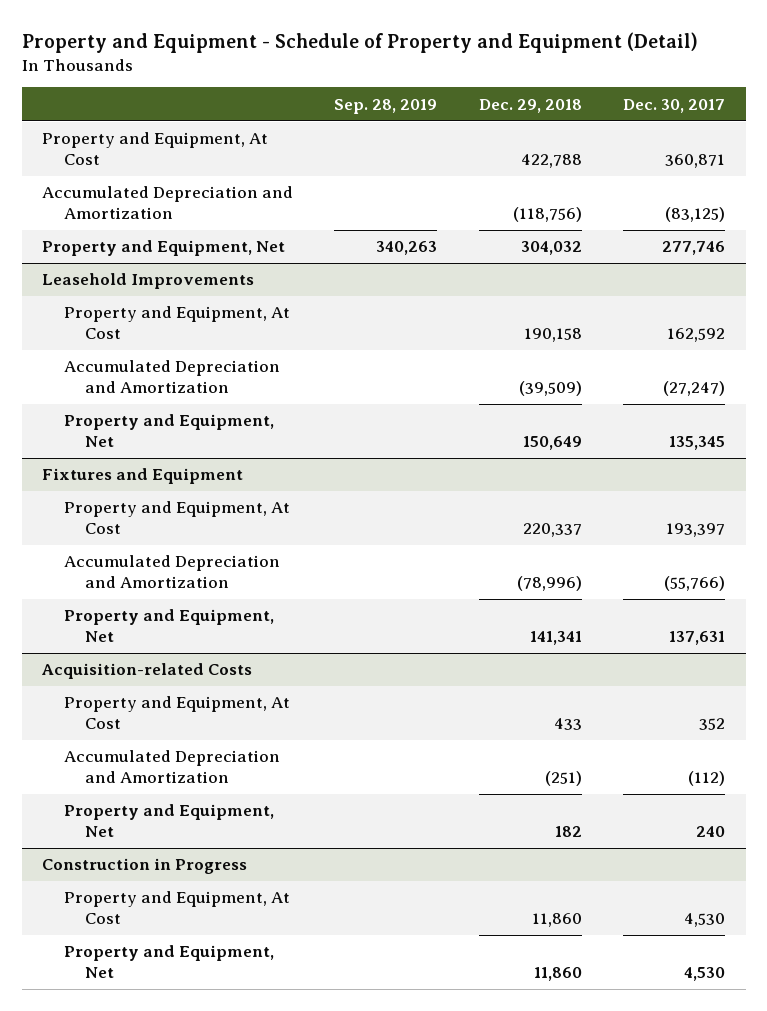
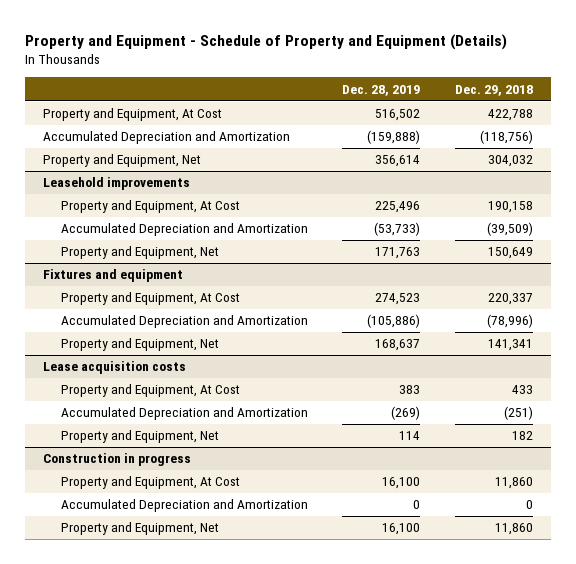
- Property and Equipment - Schedule of Property and Equipment (Detail)
+ Property and Equipment - Schedule of Property and Equipment (Details)
- | Sep. 28, 2019 | Dec. 29, 2018 | Dec. 30, 2017
+ | Dec. 28, 2019 | Dec. 29, 2018
- Leasehold Improvements
+ Leasehold improvements
- Fixtures and Equipment
+ Fixtures and equipment
- Acquisition-related Costs
+ Lease acquisition costs
- Construction in Progress
+ Construction in progress
+ Accumulated Depreciation and Amortization | 0 | 0

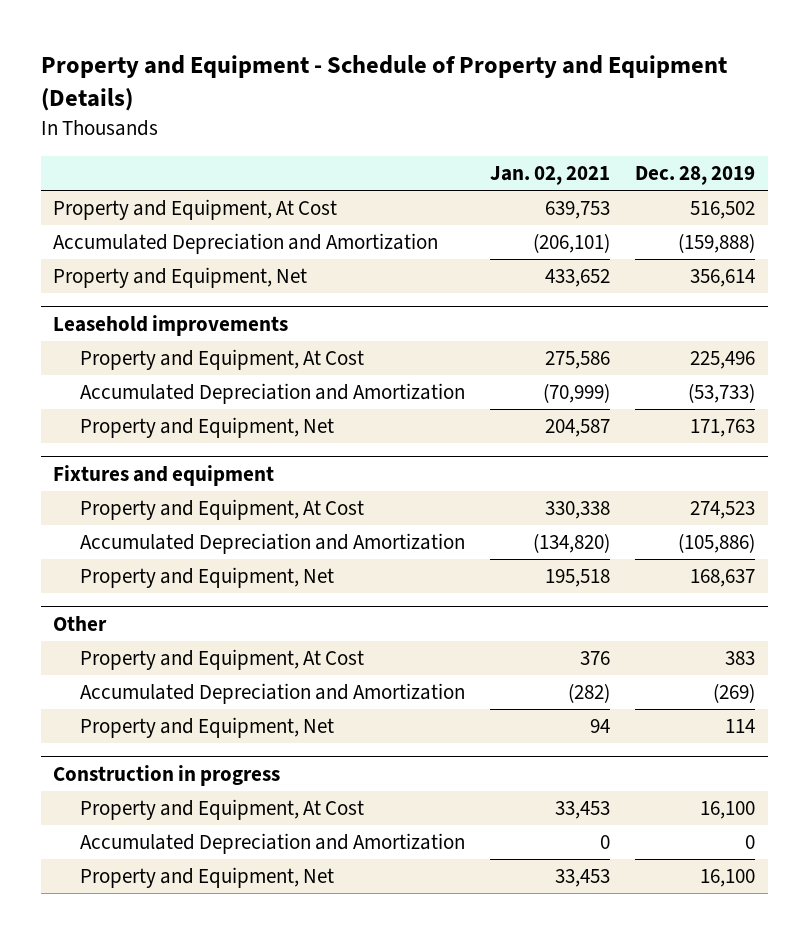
- | Dec. 28, 2019 | Dec. 29, 2018
+ | Jan. 02, 2021 | Dec. 28, 2019
- Lease acquisition costs
+ Other

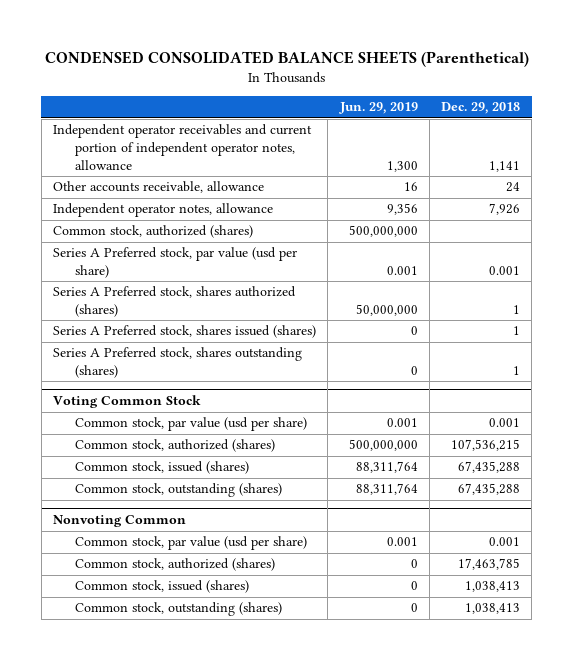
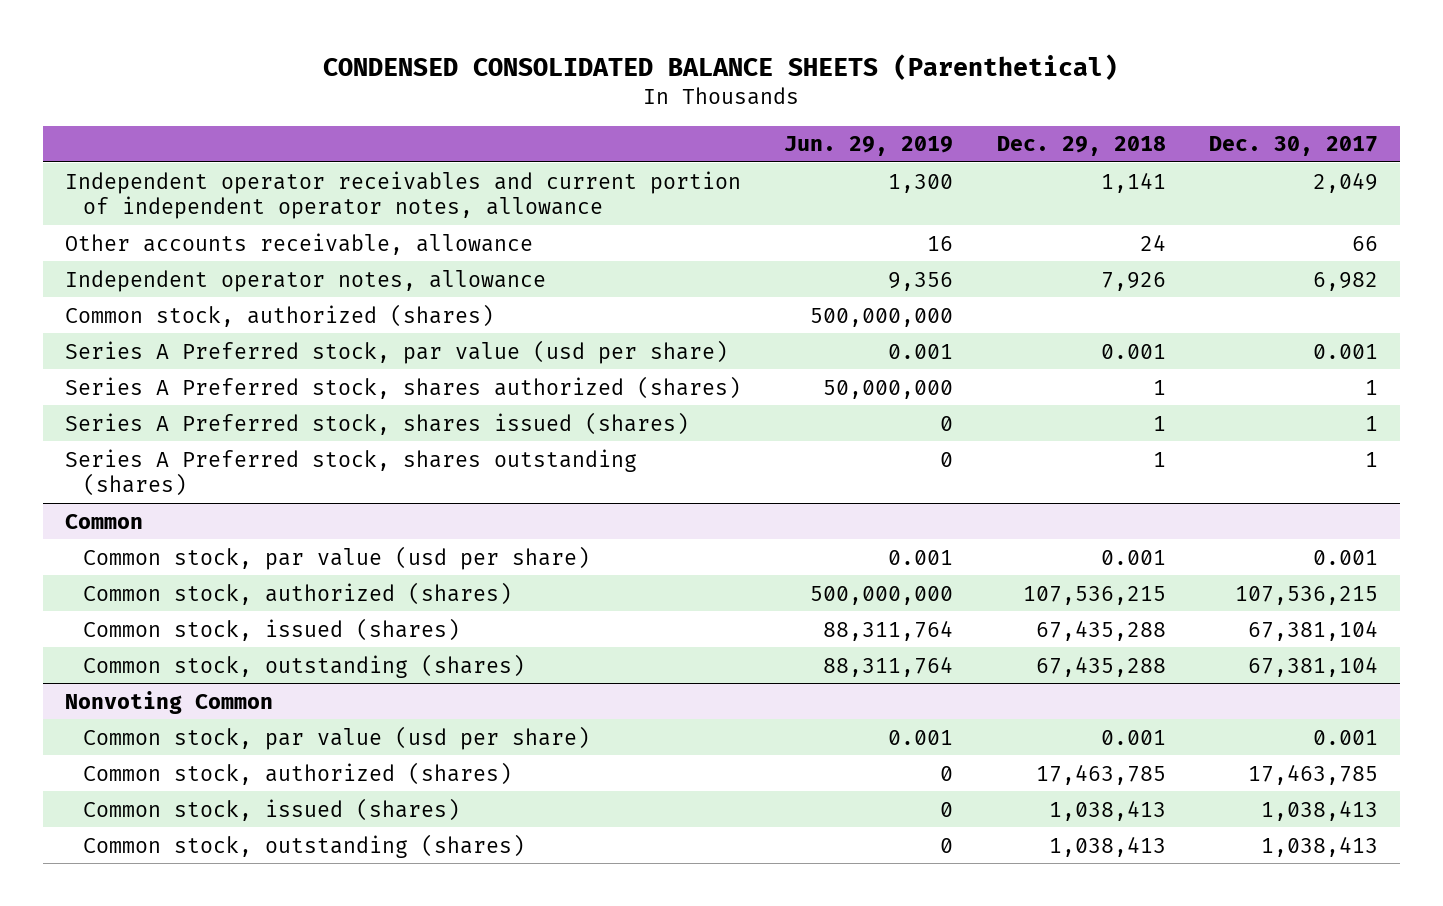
- | Jun. 29, 2019 | Dec. 29, 2018
+ | Jun. 29, 2019 | Dec. 29, 2018 | Dec. 30, 2017
- Voting Common Stock
+ Common

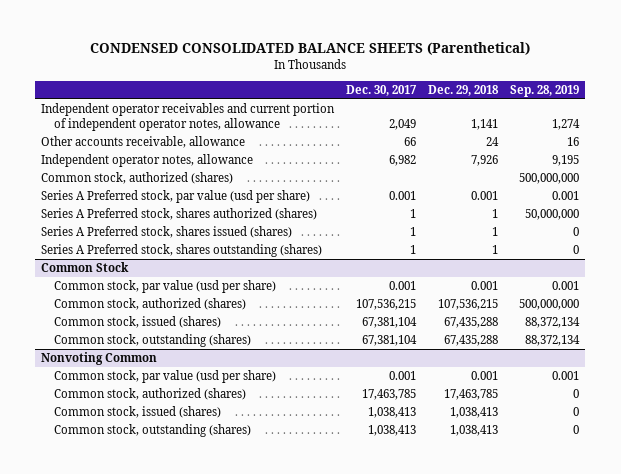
- | Jun. 29, 2019 | Dec. 29, 2018 | Dec. 30, 2017
+ | Dec. 30, 2017 | Dec. 29, 2018 | Sep. 28, 2019
- Common
+ Common Stock

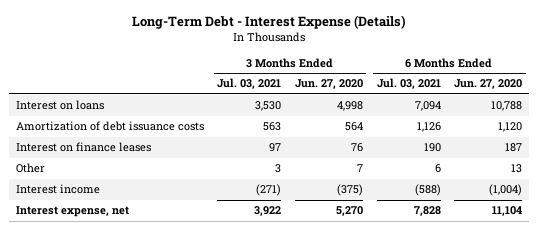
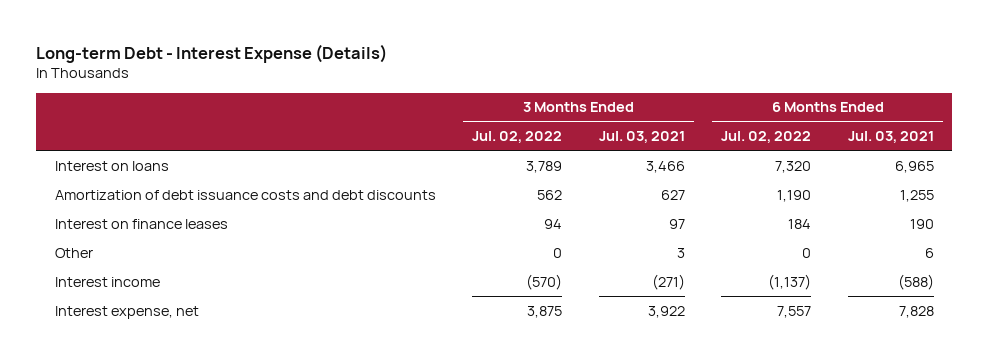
- Long-Term Debt - Interest Expense (Details)
+ Long-term Debt - Interest Expense (Details)
- | 3 Months Ended Jul. 03, 2021 | 3 Months Ended Jun. 27, 2020 | 6 Months Ended Jul. 03, 2021 | 6 Months Ended Jun. 27, 2020
+ | 3 Months Ended Jul. 02, 2022 | 3 Months Ended Jul. 03, 2021 | 6 Months Ended Jul. 02, 2022 | 6 Months Ended Jul. 03, 2021
- Interest on loans | 3,530 | 4,998 | 7,094 | 10,788
- Amortization of debt issuance costs | 563 | 564 | 1,126 | 1,120
+ Interest on loans | 3,789 | 3,466 | 7,320 | 6,965
+ Amortization of debt issuance costs and debt discounts | 562 | 627 | 1,190 | 1,255

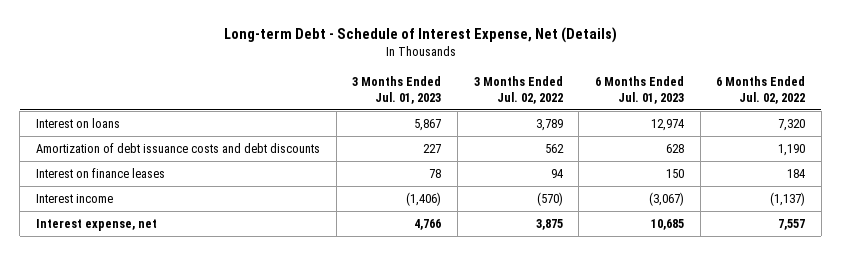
- Long-term Debt - Interest Expense (Details)
+ Long-term Debt - Schedule of Interest Expense, Net (Details)
- | 3 Months Ended Jul. 02, 2022 | 3 Months Ended Jul. 03, 2021 | 6 Months Ended Jul. 02, 2022 | 6 Months Ended Jul. 03, 2021
+ | 3 Months Ended Jul. 01, 2023 | 3 Months Ended Jul. 02, 2022 | 6 Months Ended Jul. 01, 2023 | 6 Months Ended Jul. 02, 2022
- Other | 0 | 3 | 0 | 6

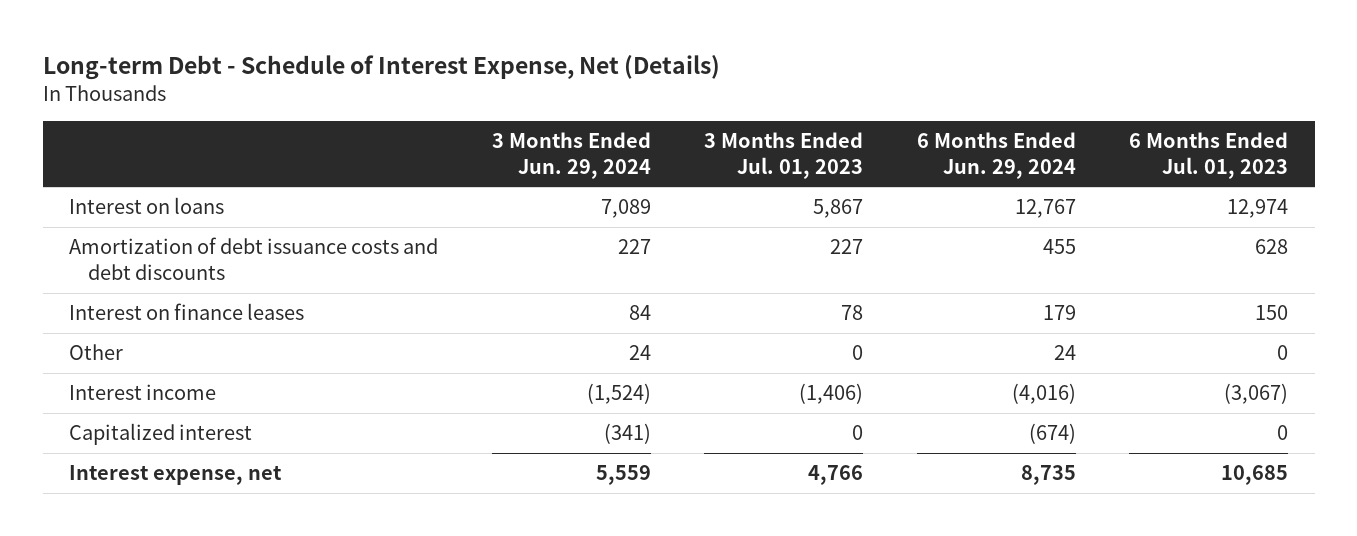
- | 3 Months Ended Jul. 01, 2023 | 3 Months Ended Jul. 02, 2022 | 6 Months Ended Jul. 01, 2023 | 6 Months Ended Jul. 02, 2022
+ | 3 Months Ended Jun. 29, 2024 | 3 Months Ended Jul. 01, 2023 | 6 Months Ended Jun. 29, 2024 | 6 Months Ended Jul. 01, 2023
+ Other | 24 | 0 | 24 | 0
+ Capitalized interest | (341) | 0 | (674) | 0

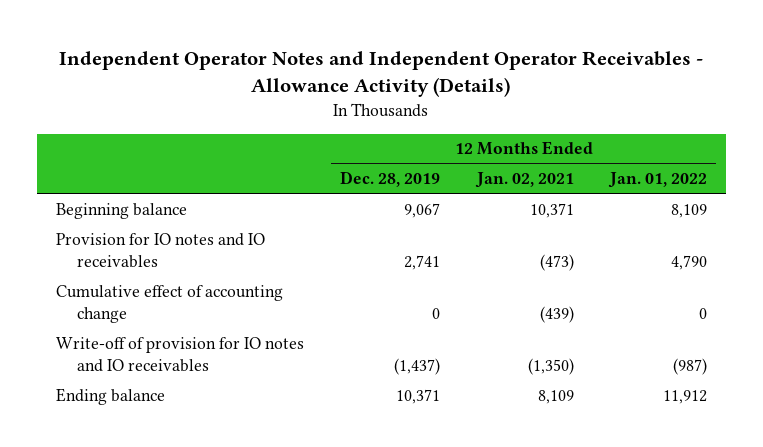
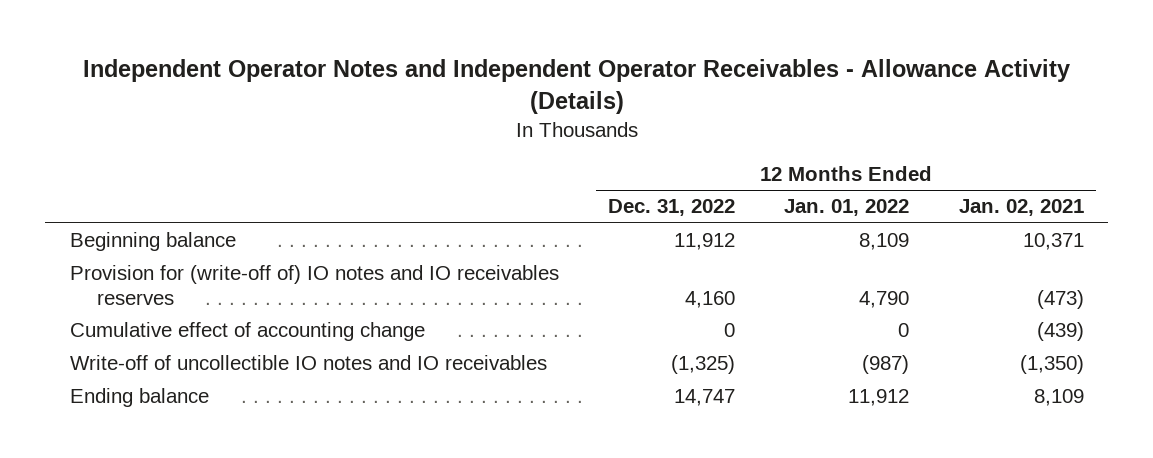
- | 12 Months Ended Dec. 28, 2019 | 12 Months Ended Jan. 02, 2021 | 12 Months Ended Jan. 01, 2022
+ | 12 Months Ended Dec. 31, 2022 | 12 Months Ended Jan. 01, 2022 | 12 Months Ended Jan. 02, 2021
- Provision for IO notes and IO receivables | 2,741 | (473) | 4,790
+ Provision for (write-off of) IO notes and IO receivables reserves | 4,160 | 4,790 | (473)
- Write-off of provision for IO notes and IO receivables | (1,437) | (1,350) | (987)
+ Write-off of uncollectible IO notes and IO receivables | (1,325) | (987) | (1,350)

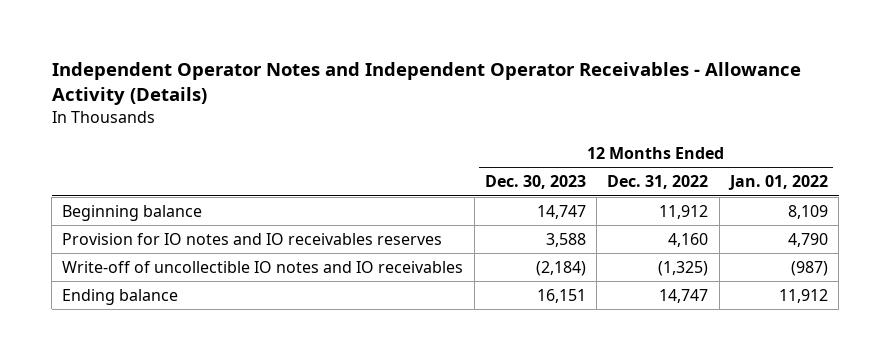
- | 12 Months Ended Dec. 31, 2022 | 12 Months Ended Jan. 01, 2022 | 12 Months Ended Jan. 02, 2021
+ | 12 Months Ended Dec. 30, 2023 | 12 Months Ended Dec. 31, 2022 | 12 Months Ended Jan. 01, 2022
- Provision for (write-off of) IO notes and IO receivables reserves | 4,160 | 4,790 | (473)
- Cumulative effect of accounting change | 0 | 0 | (439)
+ Provision for IO notes and IO receivables reserves | 3,588 | 4,160 | 4,790

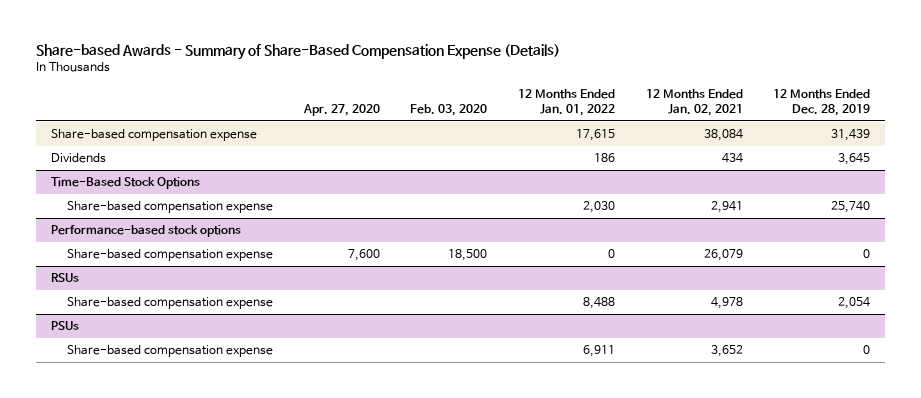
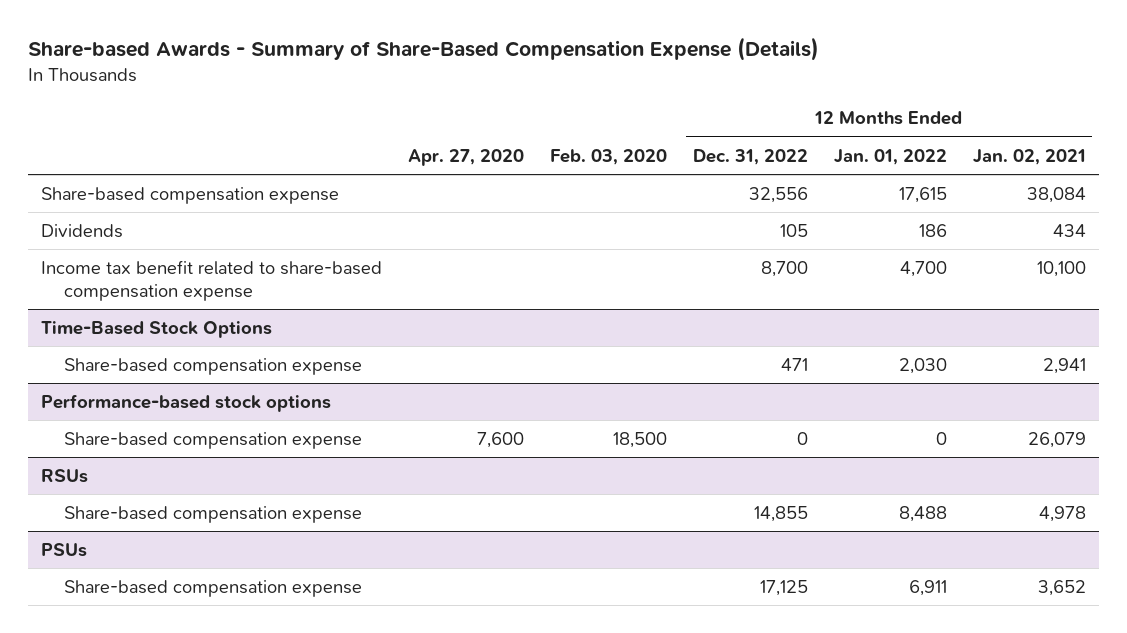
- | Apr. 27, 2020 | Feb. 03, 2020 | 12 Months Ended Jan. 01, 2022 | 12 Months Ended Jan. 02, 2021 | 12 Months Ended Dec. 28, 2019
+ | Apr. 27, 2020 | Feb. 03, 2020 | 12 Months Ended Dec. 31, 2022 | 12 Months Ended Jan. 01, 2022 | 12 Months Ended Jan. 02, 2021
+ Income tax benefit related to share-based compensation expense | | | 8,700 | 4,700 | 10,100

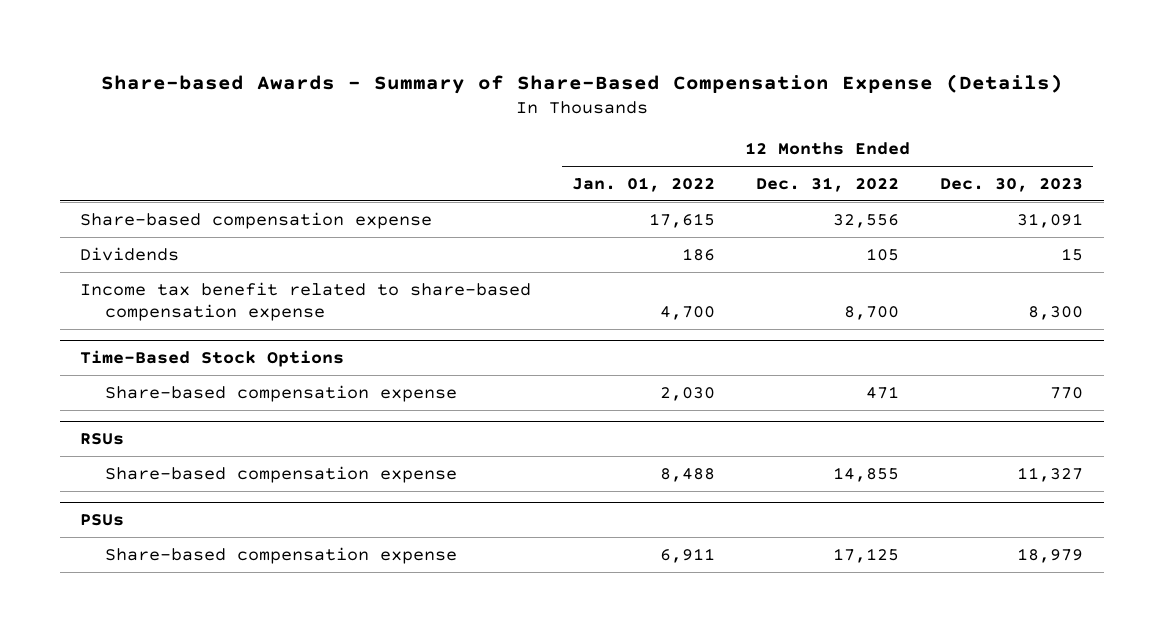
- | Apr. 27, 2020 | Feb. 03, 2020 | 12 Months Ended Dec. 31, 2022 | 12 Months Ended Jan. 01, 2022 | 12 Months Ended Jan. 02, 2021
+ | 12 Months Ended Jan. 01, 2022 | 12 Months Ended Dec. 31, 2022 | 12 Months Ended Dec. 30, 2023
- Performance-based stock options
- Share-based compensation expense | 7,600 | 18,500 | 0 | 0 | 26,079

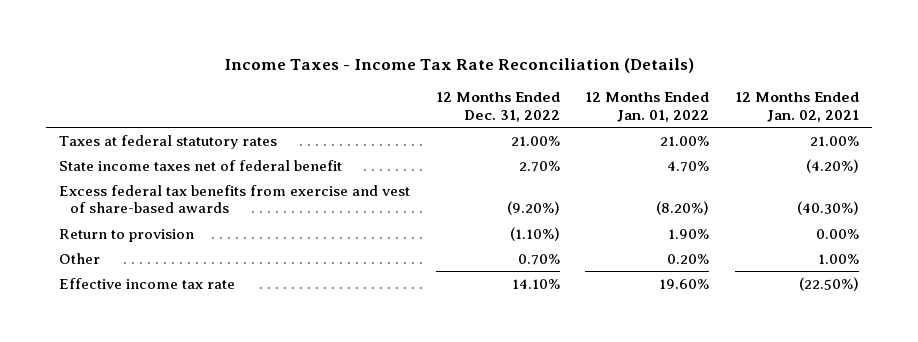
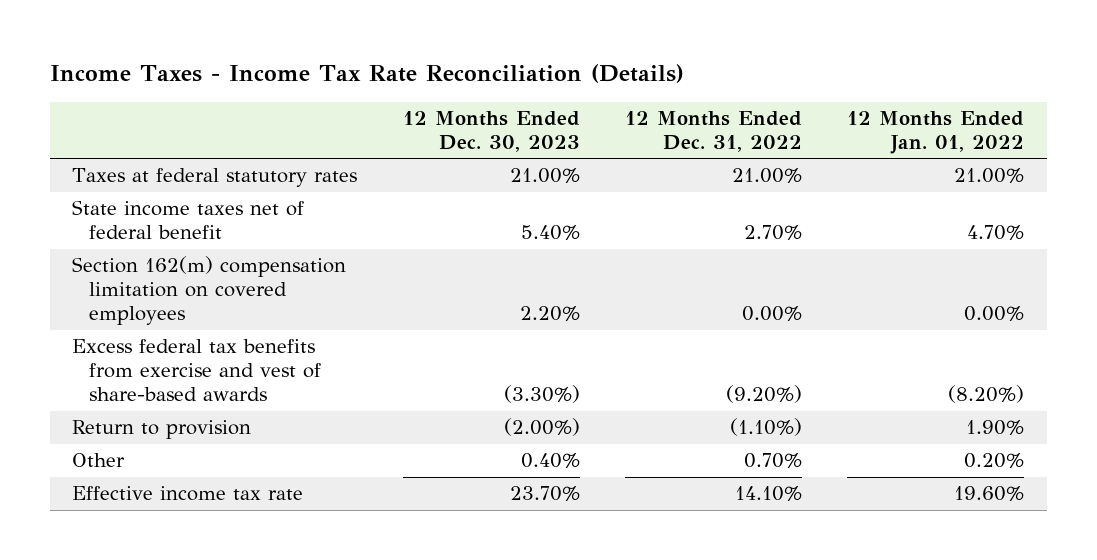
- | 12 Months Ended Dec. 31, 2022 | 12 Months Ended Jan. 01, 2022 | 12 Months Ended Jan. 02, 2021
+ | 12 Months Ended Dec. 30, 2023 | 12 Months Ended Dec. 31, 2022 | 12 Months Ended Jan. 01, 2022
+ Section 162(m) compensation limitation on covered employees | 2.20% | 0.00% | 0.00%

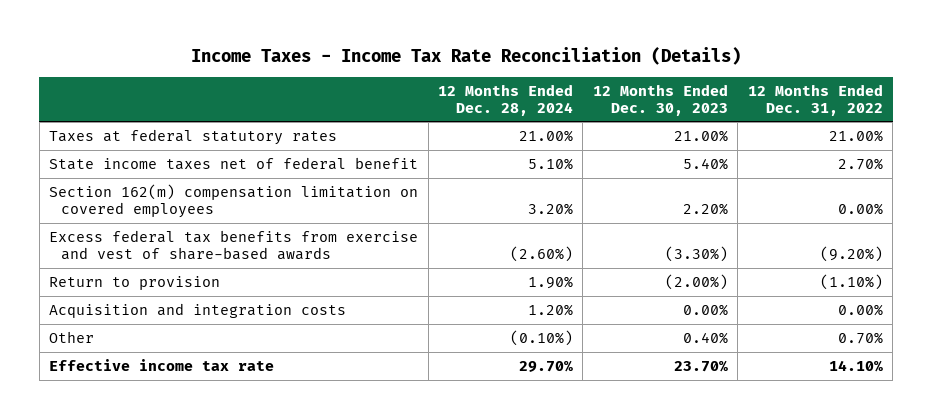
- | 12 Months Ended Dec. 30, 2023 | 12 Months Ended Dec. 31, 2022 | 12 Months Ended Jan. 01, 2022
+ | 12 Months Ended Dec. 28, 2024 | 12 Months Ended Dec. 30, 2023 | 12 Months Ended Dec. 31, 2022
+ Acquisition and integration costs | 1.20% | 0.00% | 0.00%

